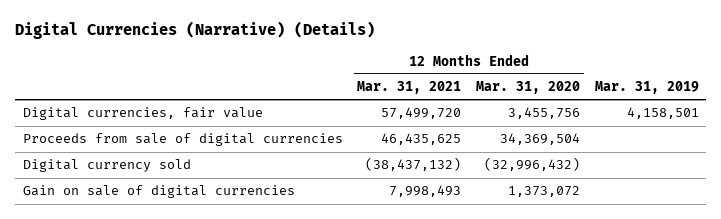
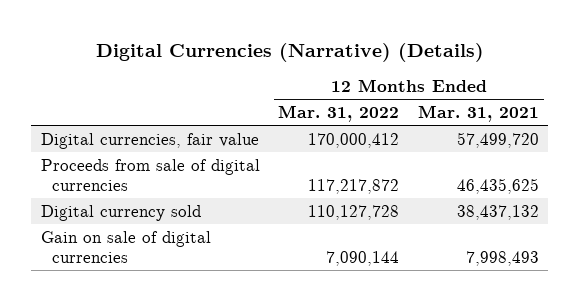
- | 12 Months Ended Mar. 31, 2021 | 12 Months Ended Mar. 31, 2020 | Mar. 31, 2019
+ | 12 Months Ended Mar. 31, 2022 | 12 Months Ended Mar. 31, 2021
- Digital currency sold | (38,437,132) | (32,996,432) |
+ Digital currency sold | 110,127,728 | 38,437,132

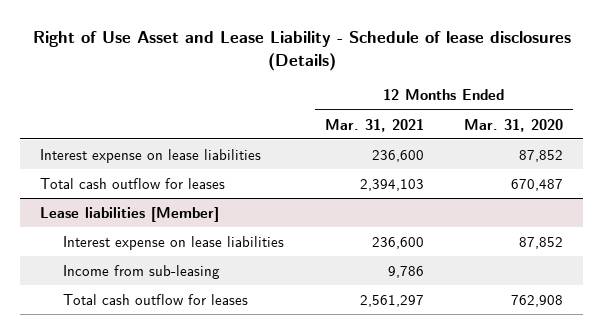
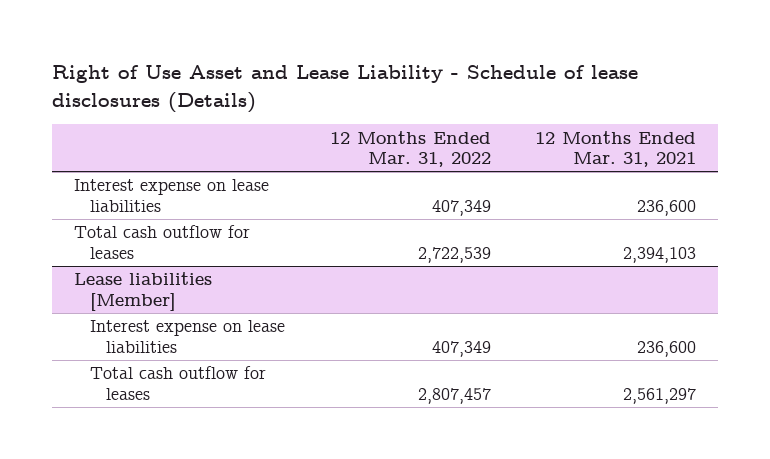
- | 12 Months Ended Mar. 31, 2021 | 12 Months Ended Mar. 31, 2020
+ | 12 Months Ended Mar. 31, 2022 | 12 Months Ended Mar. 31, 2021
@ Lease liabilities [Member]
- Income from sub-leasing | 9,786 |

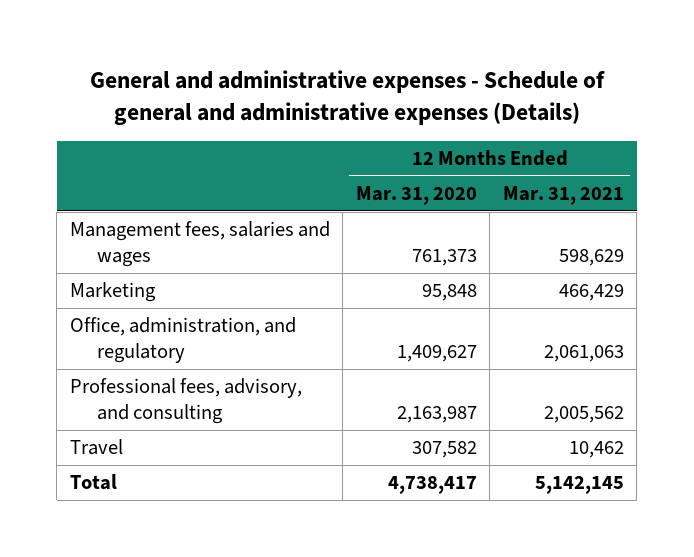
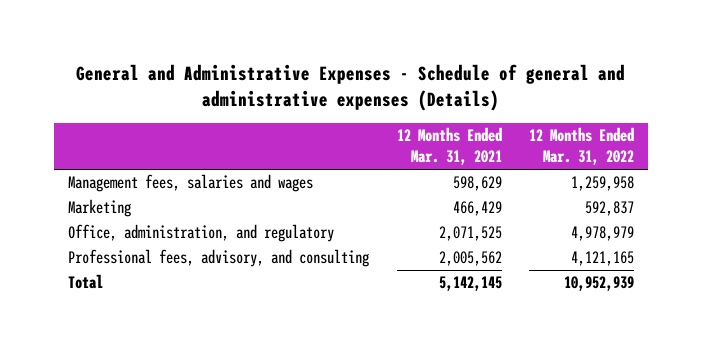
- General and administrative expenses - Schedule of general and administrative expenses (Details)
+ General and Administrative Expenses - Schedule of general and administrative expenses (Details)
- | 12 Months Ended Mar. 31, 2020 | 12 Months Ended Mar. 31, 2021
+ | 12 Months Ended Mar. 31, 2021 | 12 Months Ended Mar. 31, 2022
- Office, administration, and regulatory | 1,409,627 | 2,061,063
+ Office, administration, and regulatory | 2,071,525 | 4,978,979
- Travel | 307,582 | 10,462

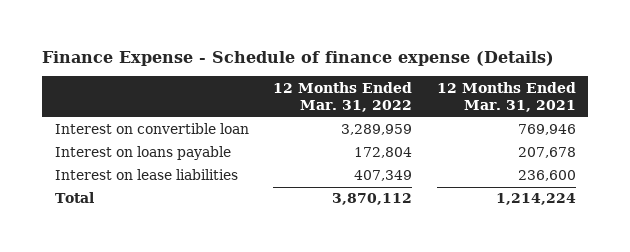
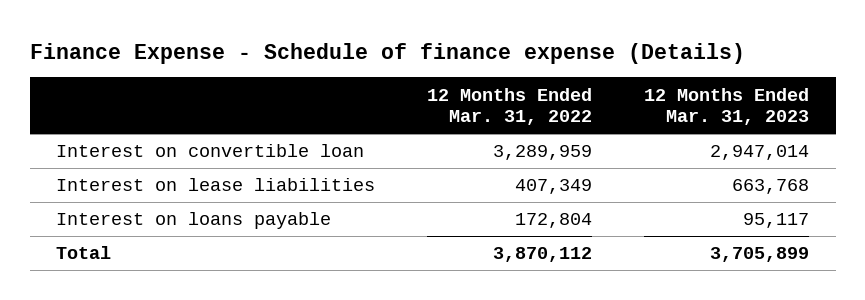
- | 12 Months Ended Mar. 31, 2022 | 12 Months Ended Mar. 31, 2021
+ | 12 Months Ended Mar. 31, 2022 | 12 Months Ended Mar. 31, 2023
moved down: Interest on loans payable | 172,804 | 95,117

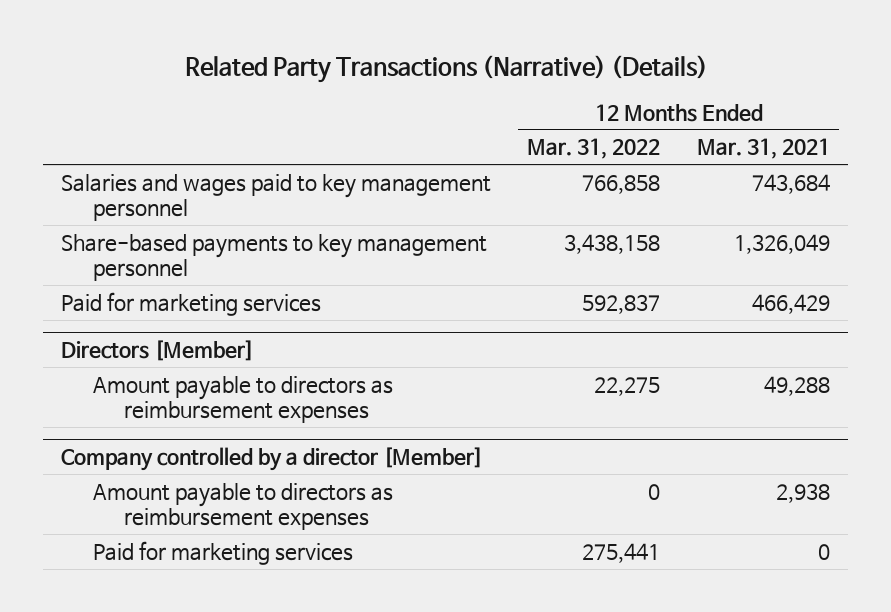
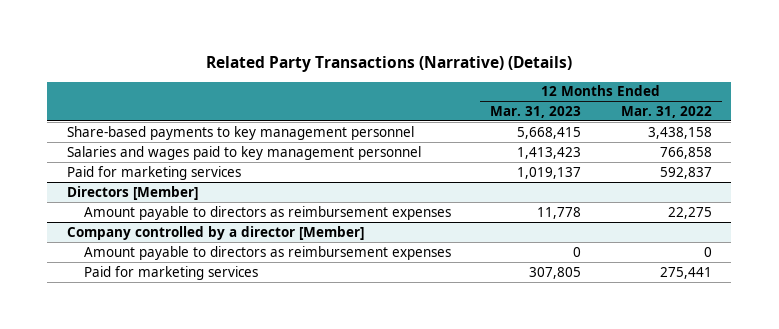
- | 12 Months Ended Mar. 31, 2022 | 12 Months Ended Mar. 31, 2021
+ | 12 Months Ended Mar. 31, 2023 | 12 Months Ended Mar. 31, 2022
moved down: Salaries and wages paid to key management personnel | 1,413,423 | 766,858

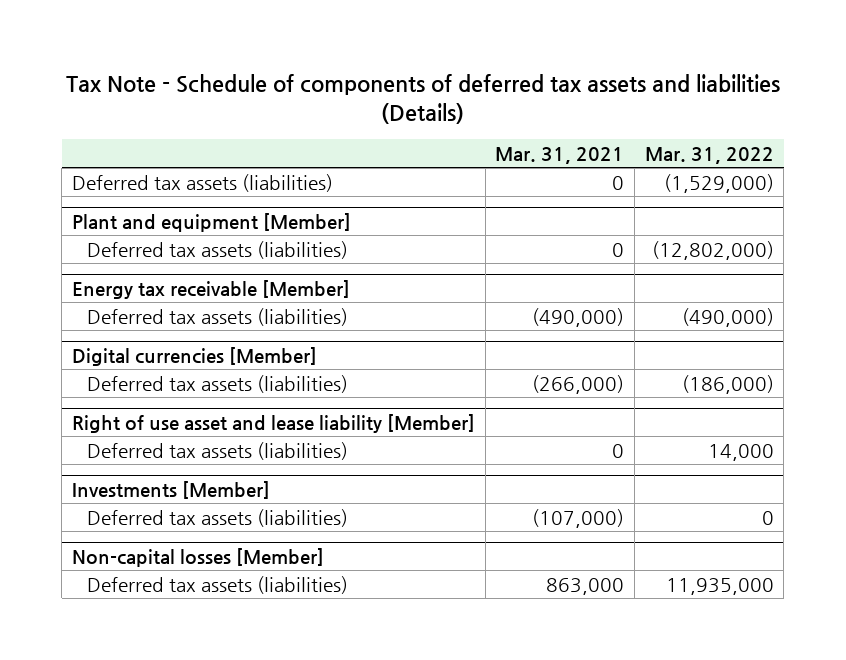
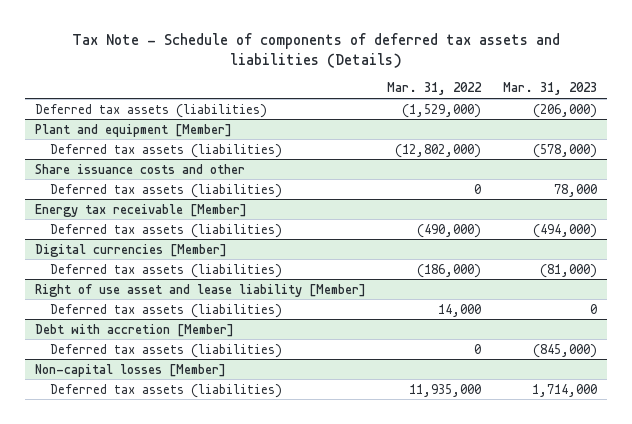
- | Mar. 31, 2021 | Mar. 31, 2022
+ | Mar. 31, 2022 | Mar. 31, 2023
+ Share issuance costs and other
+ Deferred tax assets (liabilities) | 0 | 78,000
- Investments [Member]
+ Debt with accretion [Member]

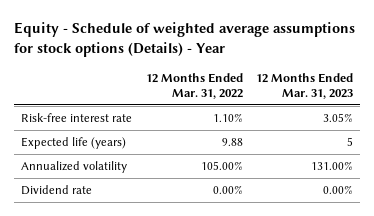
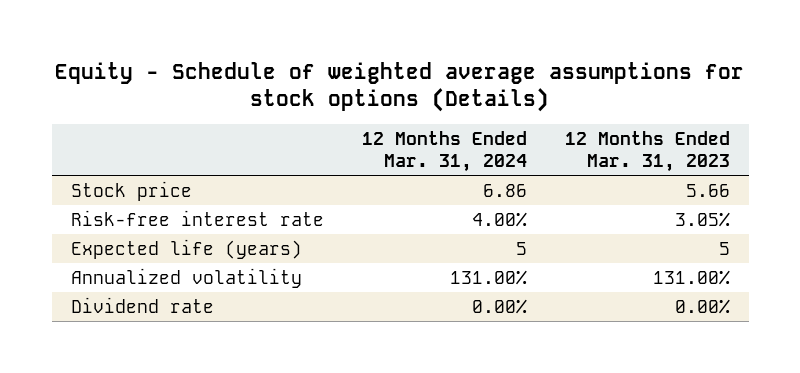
- Equity - Schedule of weighted average assumptions for stock options (Details) - Year
+ Equity - Schedule of weighted average assumptions for stock options (Details)
- | 12 Months Ended Mar. 31, 2022 | 12 Months Ended Mar. 31, 2023
+ | 12 Months Ended Mar. 31, 2024 | 12 Months Ended Mar. 31, 2023
+ Stock price | 6.86 | 5.66

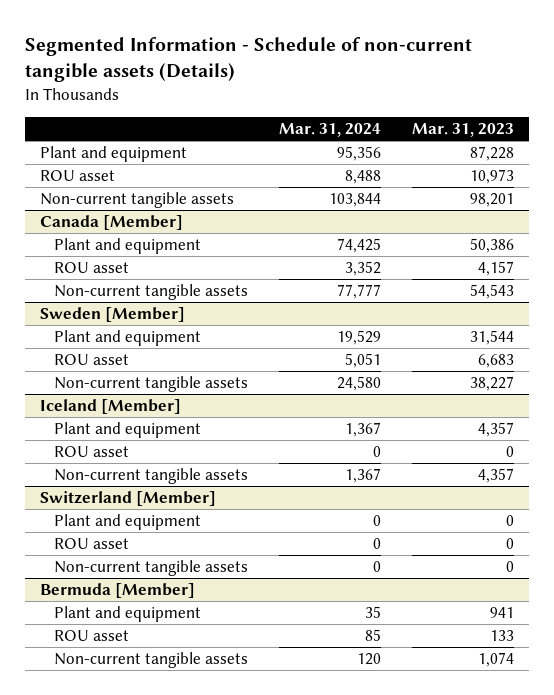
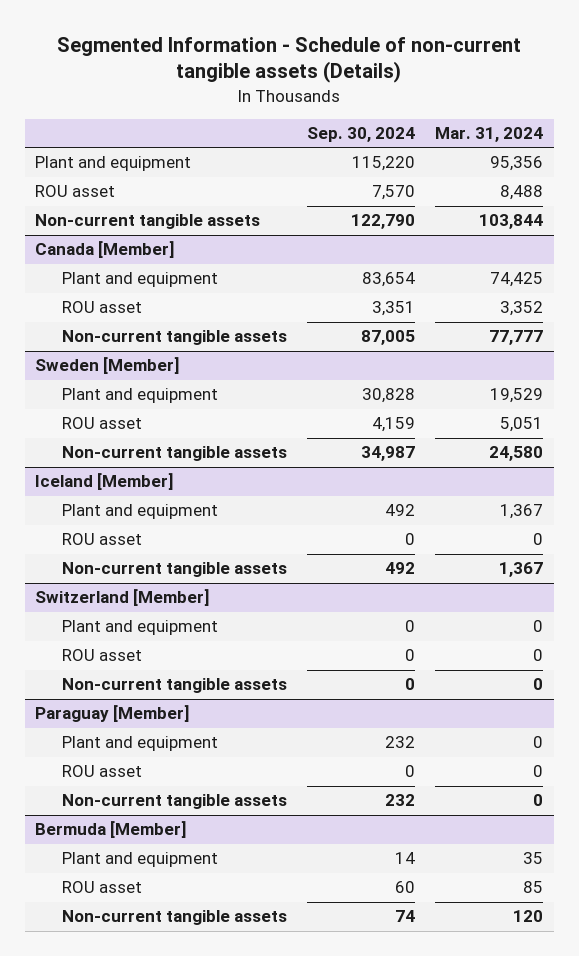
- | Mar. 31, 2024 | Mar. 31, 2023
+ | Sep. 30, 2024 | Mar. 31, 2024
+ Paraguay [Member]
+ Plant and equipment | 232 | 0
+ ROU asset | 0 | 0
+ Non-current tangible assets | 232 | 0

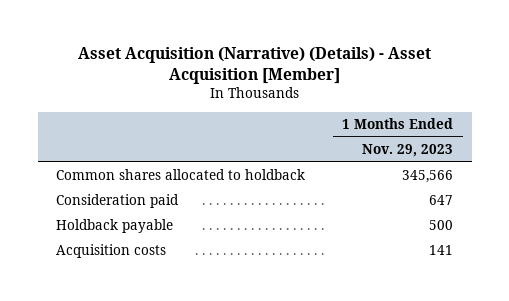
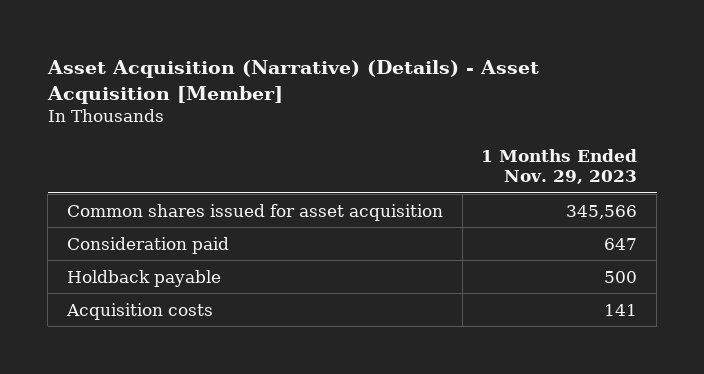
- Common shares allocated to holdback | 345,566
+ Common shares issued for asset acquisition | 345,566

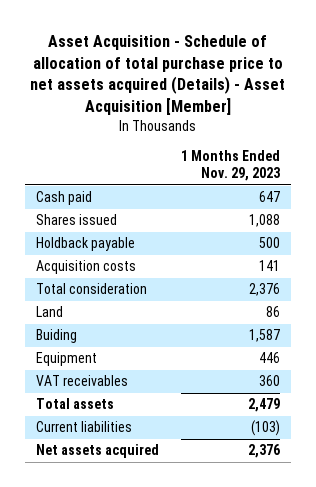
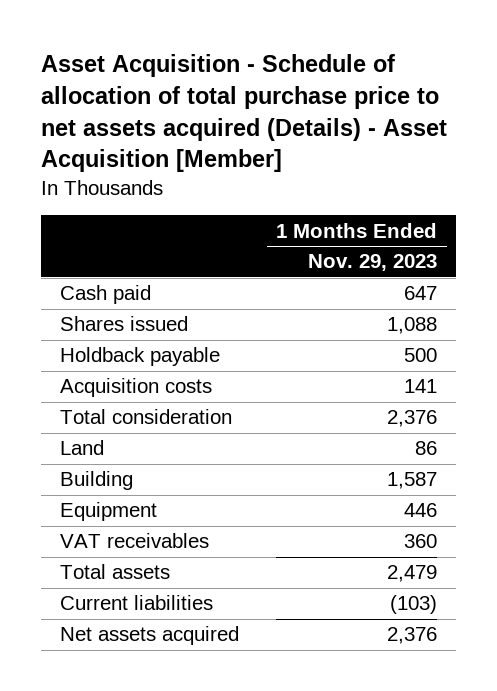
- Buiding | 1,587
+ Building | 1,587

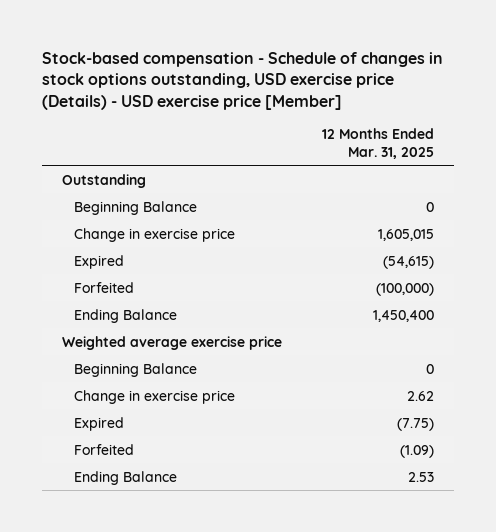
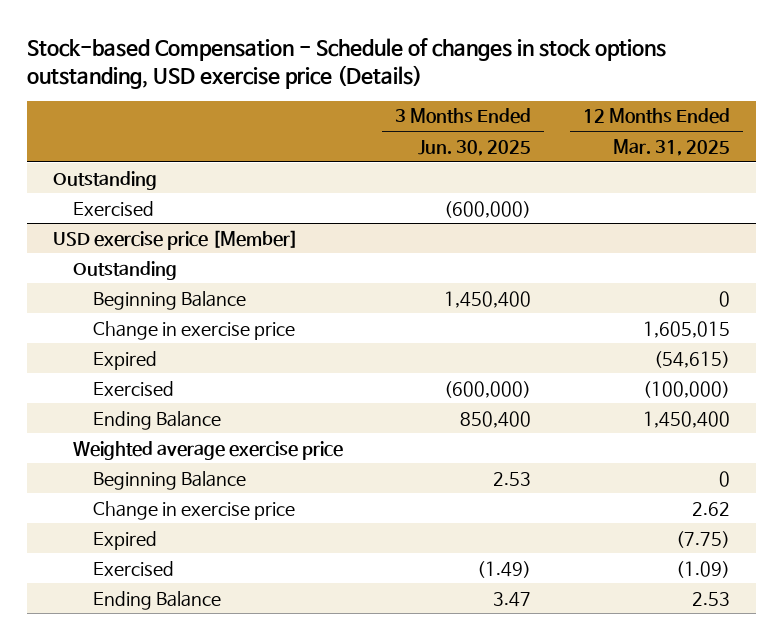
- Stock-based compensation - Schedule of changes in stock options outstanding, USD exercise price (Details) - USD exercise price [Member]
+ Stock-based Compensation - Schedule of changes in stock options outstanding, USD exercise price (Details)
- | 12 Months Ended Mar. 31, 2025
+ | 3 Months Ended Jun. 30, 2025 | 12 Months Ended Mar. 31, 2025
+ Exercised | (600,000) |
+ USD exercise price [Member]
+ Outstanding
- Forfeited | (100,000)
+ Exercised | (600,000) | (100,000)
- Forfeited | (1.09)
+ Exercised | (1.49) | (1.09)

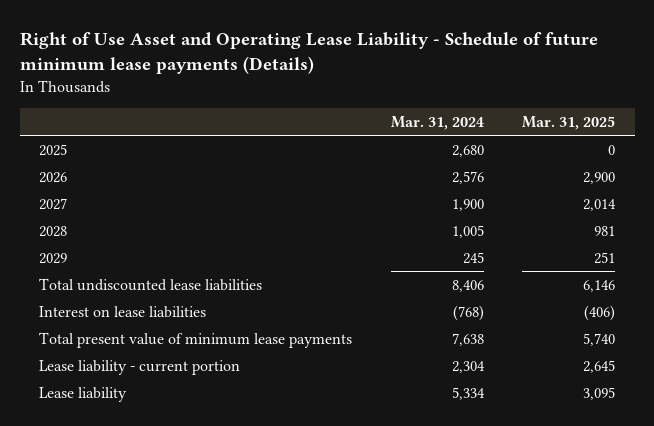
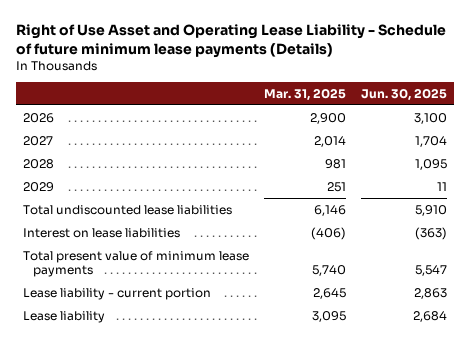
- | Mar. 31, 2024 | Mar. 31, 2025
+ | Mar. 31, 2025 | Jun. 30, 2025
- 2025 | 2,680 | 0

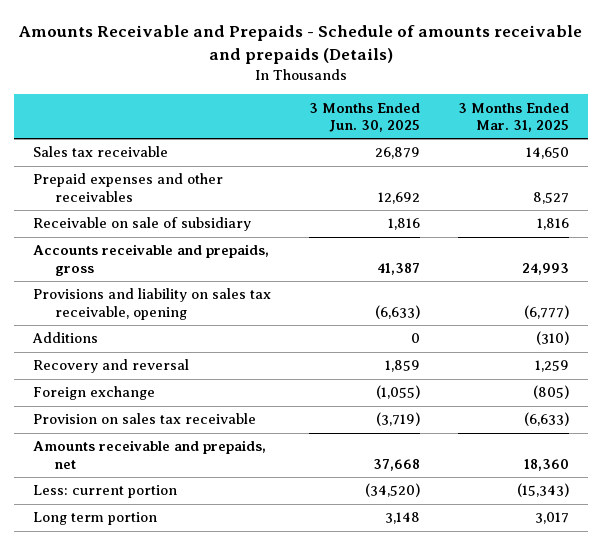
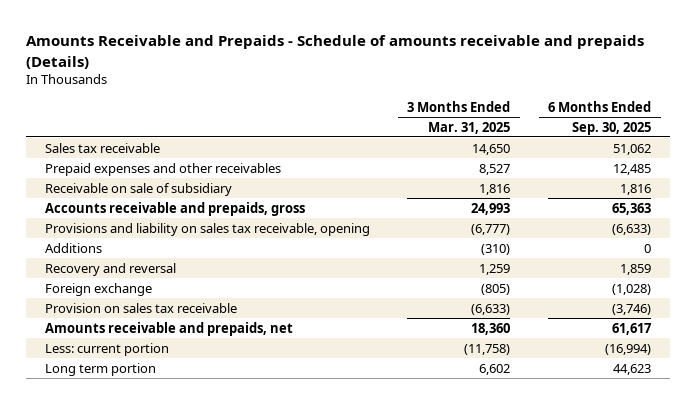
- | 3 Months Ended Jun. 30, 2025 | 3 Months Ended Mar. 31, 2025
+ | 3 Months Ended Mar. 31, 2025 | 6 Months Ended Sep. 30, 2025
- Less: current portion | (34,520) | (15,343)
- Long term portion | 3,148 | 3,017
+ Less: current portion | (11,758) | (16,994)
+ Long term portion | 6,602 | 44,623

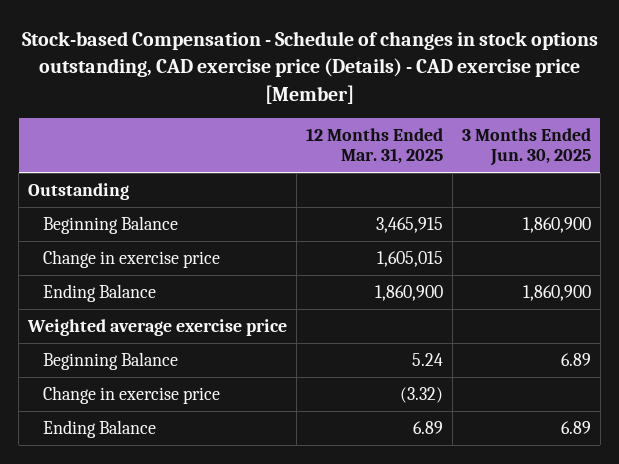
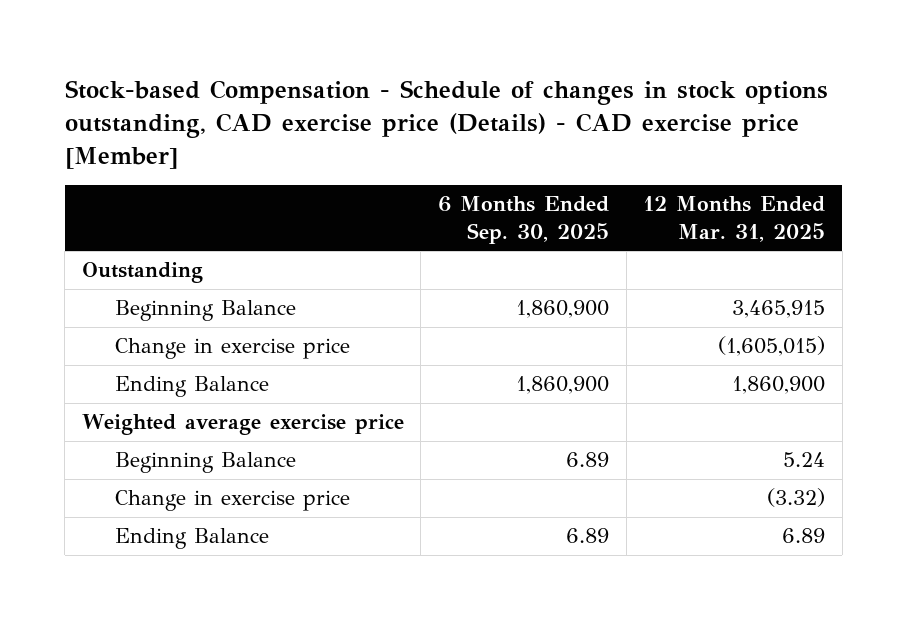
- | 12 Months Ended Mar. 31, 2025 | 3 Months Ended Jun. 30, 2025
+ | 6 Months Ended Sep. 30, 2025 | 12 Months Ended Mar. 31, 2025
- Change in exercise price | 1,605,015 |
+ Change in exercise price | | (1,605,015)

